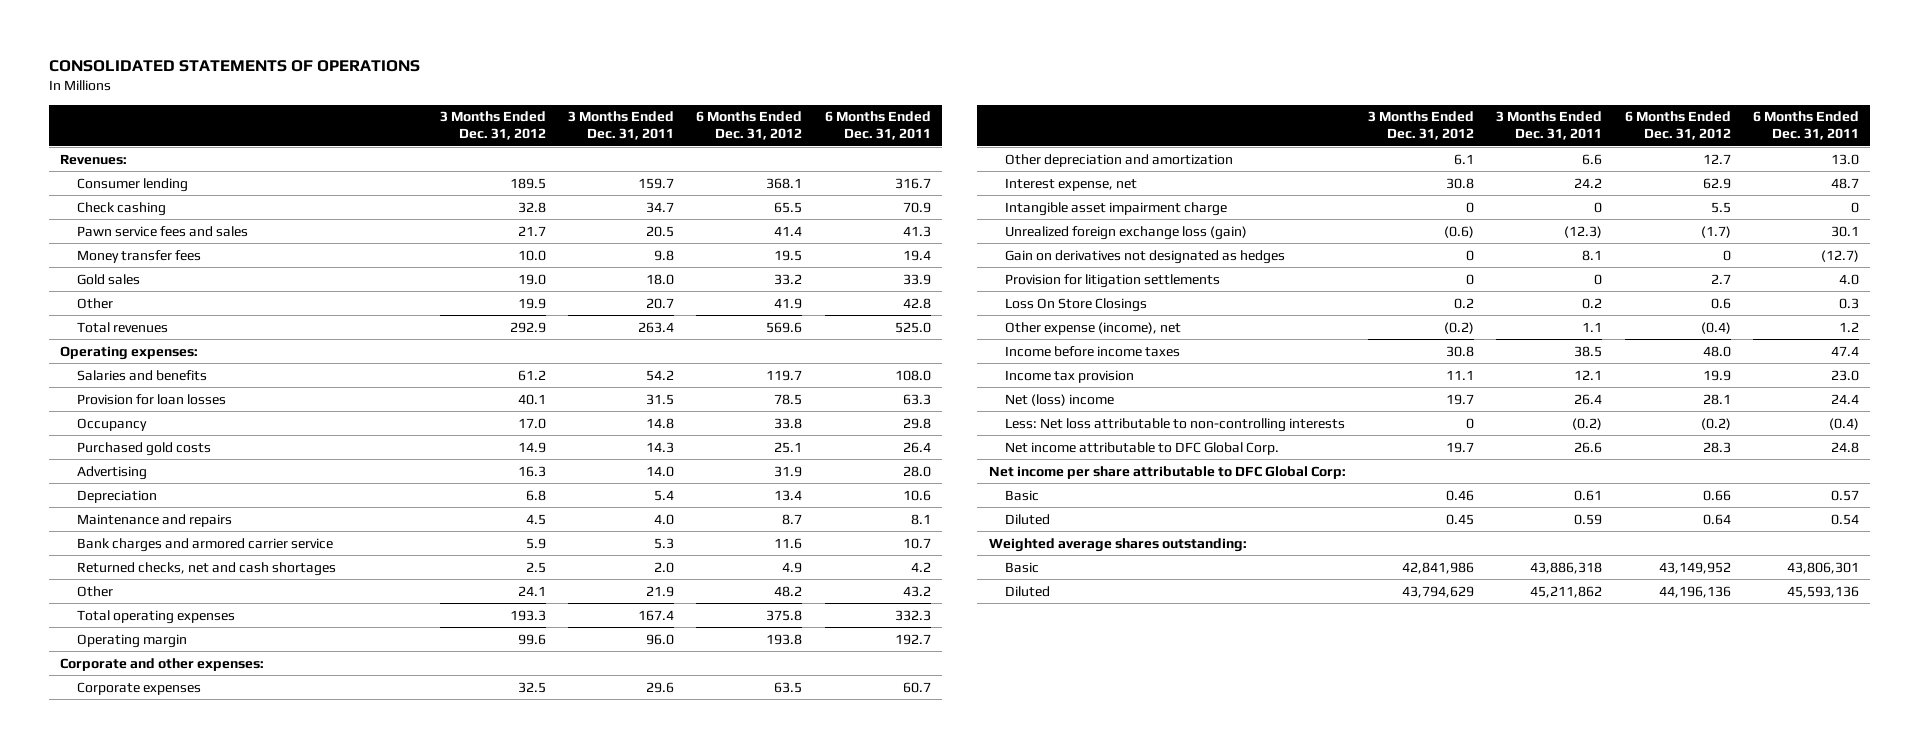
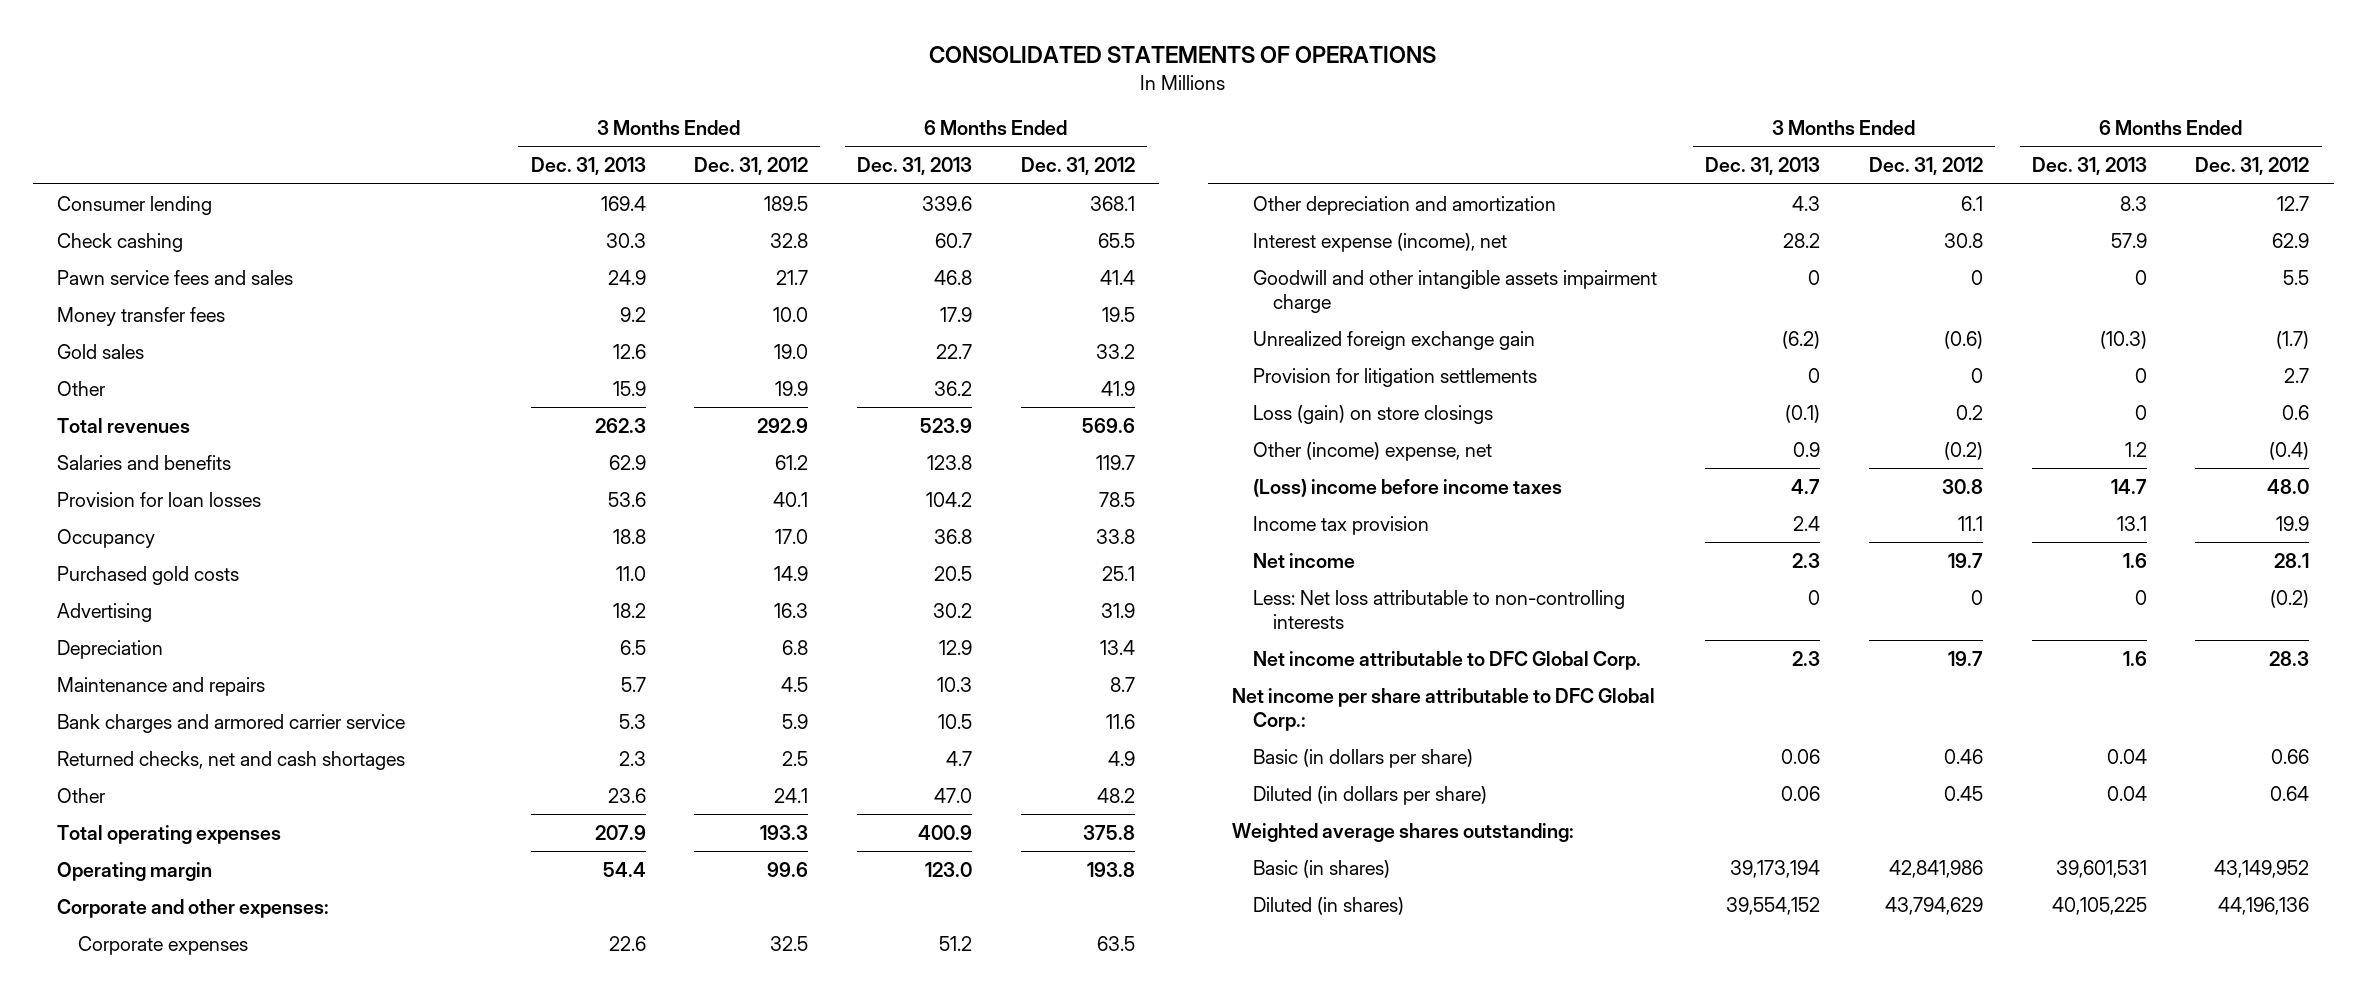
- | 3 Months Ended Dec. 31, 2012 | 3 Months Ended Dec. 31, 2011 | 6 Months Ended Dec. 31, 2012 | 6 Months Ended Dec. 31, 2011
+ | 3 Months Ended Dec. 31, 2013 | 3 Months Ended Dec. 31, 2012 | 6 Months Ended Dec. 31, 2013 | 6 Months Ended Dec. 31, 2012
- Revenues:
- Operating expenses:
- Interest expense, net | 30.8 | 24.2 | 62.9 | 48.7
- Intangible asset impairment charge | 0 | 0 | 5.5 | 0
- Unrealized foreign exchange loss (gain) | (0.6) | (12.3) | (1.7) | 30.1
- Gain on derivatives not designated as hedges | 0 | 8.1 | 0 | (12.7)
+ Interest expense (income), net | 28.2 | 30.8 | 57.9 | 62.9
+ Goodwill and other intangible assets impairment charge | 0 | 0 | 0 | 5.5
+ Unrealized foreign exchange gain | (6.2) | (0.6) | (10.3) | (1.7)
- Loss On Store Closings | 0.2 | 0.2 | 0.6 | 0.3
- Other expense (income), net | (0.2) | 1.1 | (0.4) | 1.2
- Income before income taxes | 30.8 | 38.5 | 48.0 | 47.4
+ Loss (gain) on store closings | (0.1) | 0.2 | 0 | 0.6
+ Other (income) expense, net | 0.9 | (0.2) | 1.2 | (0.4)
+ (Loss) income before income taxes | 4.7 | 30.8 | 14.7 | 48.0
- Net (loss) income | 19.7 | 26.4 | 28.1 | 24.4
+ Net income | 2.3 | 19.7 | 1.6 | 28.1
- Net income per share attributable to DFC Global Corp:
- Basic | 0.46 | 0.61 | 0.66 | 0.57
- Diluted | 0.45 | 0.59 | 0.64 | 0.54
+ Net income per share attributable to DFC Global Corp.:
+ Basic (in dollars per share) | 0.06 | 0.46 | 0.04 | 0.66
+ Diluted (in dollars per share) | 0.06 | 0.45 | 0.04 | 0.64
- Basic | 42,841,986 | 43,886,318 | 43,149,952 | 43,806,301
- Diluted | 43,794,629 | 45,211,862 | 44,196,136 | 45,593,136
+ Basic (in shares) | 39,173,194 | 42,841,986 | 39,601,531 | 43,149,952
+ Diluted (in shares) | 39,554,152 | 43,794,629 | 40,105,225 | 44,196,136

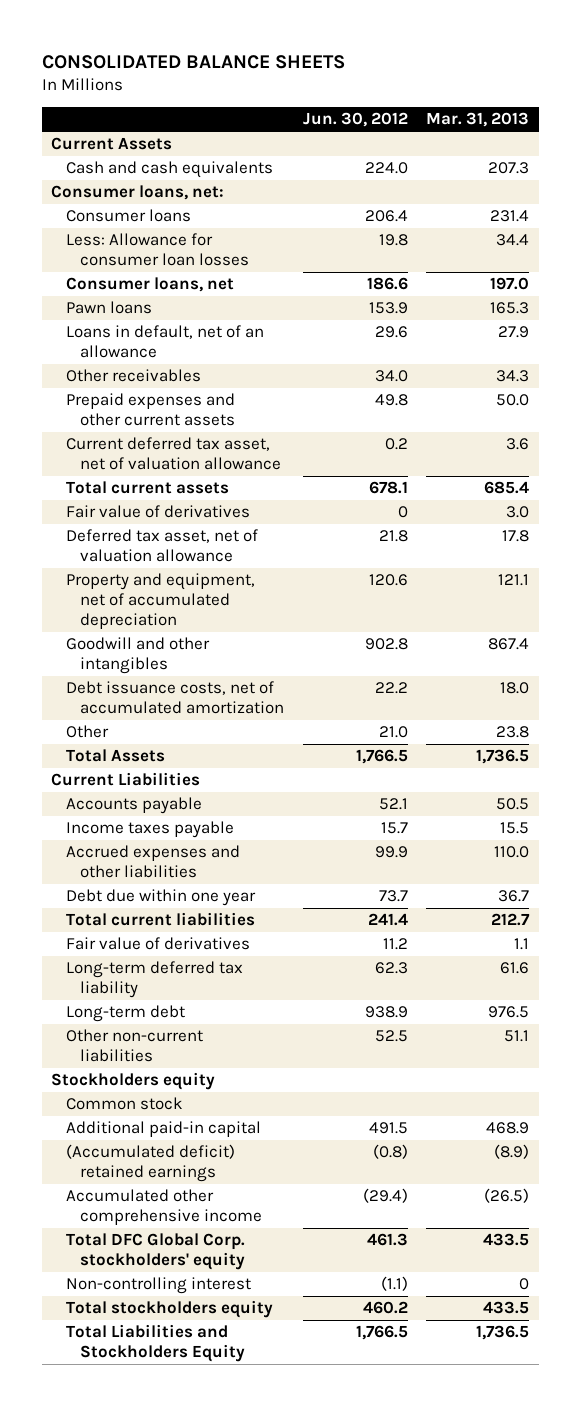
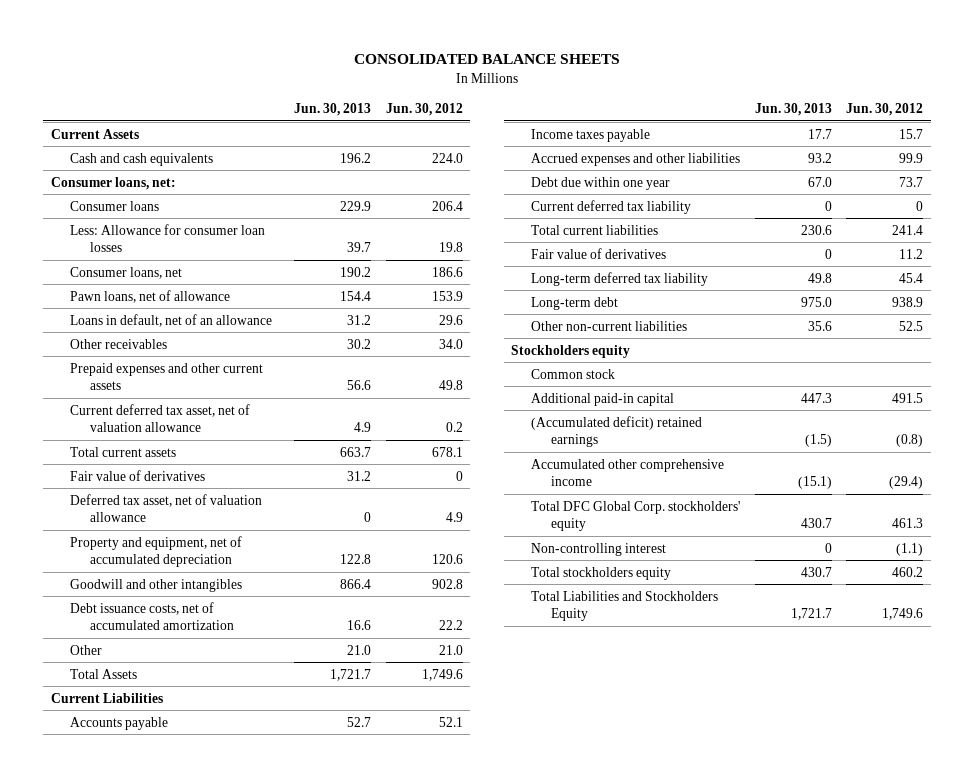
- | Jun. 30, 2012 | Mar. 31, 2013
+ | Jun. 30, 2013 | Jun. 30, 2012
- Pawn loans | 153.9 | 165.3
+ Pawn loans, net of allowance | 154.4 | 153.9
- Deferred tax asset, net of valuation allowance | 21.8 | 17.8
+ Deferred tax asset, net of valuation allowance | 0 | 4.9
- Total Assets | 1,766.5 | 1,736.5
+ Total Assets | 1,721.7 | 1,749.6
+ Current deferred tax liability | 0 | 0
- Long-term deferred tax liability | 62.3 | 61.6
+ Long-term deferred tax liability | 49.8 | 45.4
- Total Liabilities and Stockholders Equity | 1,766.5 | 1,736.5
+ Total Liabilities and Stockholders Equity | 1,721.7 | 1,749.6

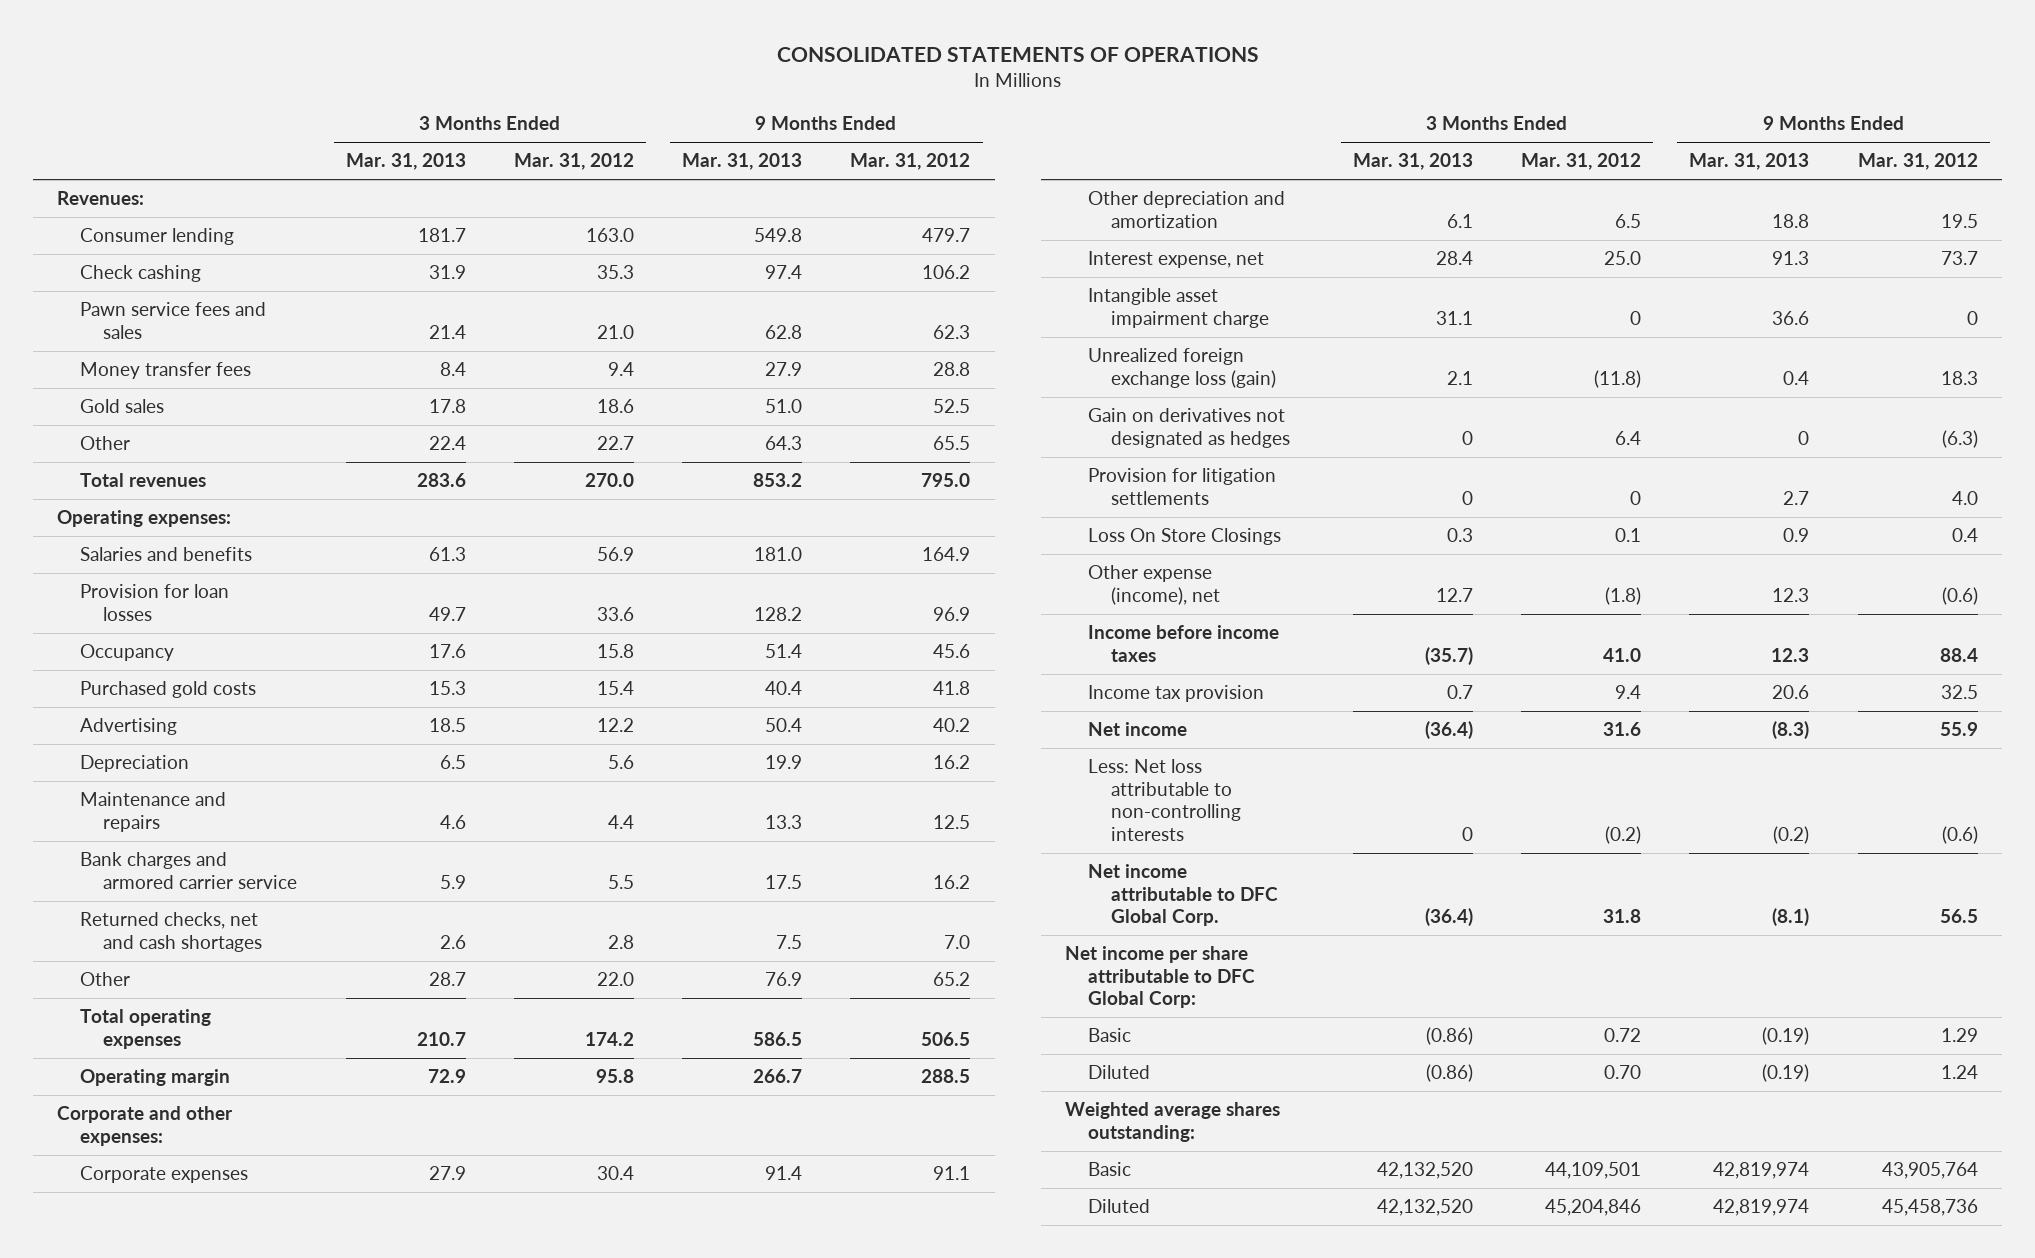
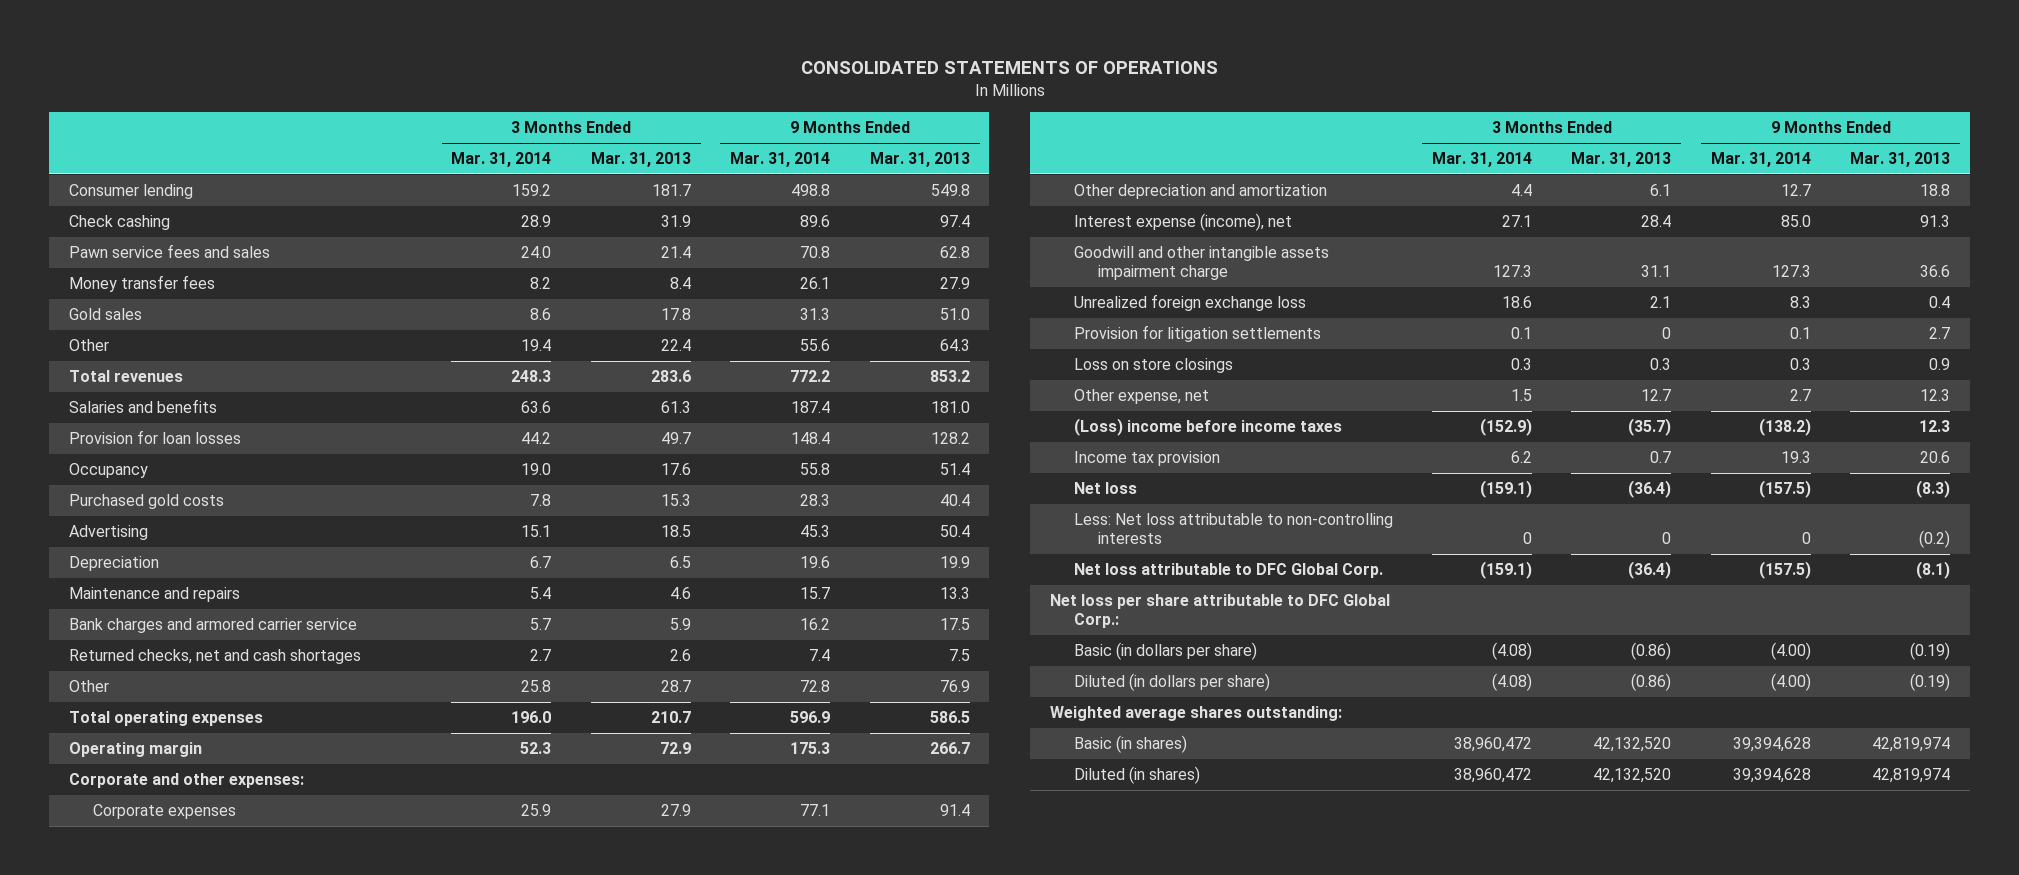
- | 3 Months Ended Mar. 31, 2013 | 3 Months Ended Mar. 31, 2012 | 9 Months Ended Mar. 31, 2013 | 9 Months Ended Mar. 31, 2012
+ | 3 Months Ended Mar. 31, 2014 | 3 Months Ended Mar. 31, 2013 | 9 Months Ended Mar. 31, 2014 | 9 Months Ended Mar. 31, 2013
- Revenues:
- Operating expenses:
- Interest expense, net | 28.4 | 25.0 | 91.3 | 73.7
- Intangible asset impairment charge | 31.1 | 0 | 36.6 | 0
- Unrealized foreign exchange loss (gain) | 2.1 | (11.8) | 0.4 | 18.3
- Gain on derivatives not designated as hedges | 0 | 6.4 | 0 | (6.3)
+ Interest expense (income), net | 27.1 | 28.4 | 85.0 | 91.3
+ Goodwill and other intangible assets impairment charge | 127.3 | 31.1 | 127.3 | 36.6
+ Unrealized foreign exchange loss | 18.6 | 2.1 | 8.3 | 0.4
- Loss On Store Closings | 0.3 | 0.1 | 0.9 | 0.4
- Other expense (income), net | 12.7 | (1.8) | 12.3 | (0.6)
- Income before income taxes | (35.7) | 41.0 | 12.3 | 88.4
+ Loss on store closings | 0.3 | 0.3 | 0.3 | 0.9
+ Other expense, net | 1.5 | 12.7 | 2.7 | 12.3
+ (Loss) income before income taxes | (152.9) | (35.7) | (138.2) | 12.3
- Net income | (36.4) | 31.6 | (8.3) | 55.9
+ Net loss | (159.1) | (36.4) | (157.5) | (8.3)
- Net income attributable to DFC Global Corp. | (36.4) | 31.8 | (8.1) | 56.5
- Net income per share attributable to DFC Global Corp:
- Basic | (0.86) | 0.72 | (0.19) | 1.29
- Diluted | (0.86) | 0.70 | (0.19) | 1.24
+ Net loss attributable to DFC Global Corp. | (159.1) | (36.4) | (157.5) | (8.1)
+ Net loss per share attributable to DFC Global Corp.:
+ Basic (in dollars per share) | (4.08) | (0.86) | (4.00) | (0.19)
+ Diluted (in dollars per share) | (4.08) | (0.86) | (4.00) | (0.19)
- Basic | 42,132,520 | 44,109,501 | 42,819,974 | 43,905,764
- Diluted | 42,132,520 | 45,204,846 | 42,819,974 | 45,458,736
+ Basic (in shares) | 38,960,472 | 42,132,520 | 39,394,628 | 42,819,974
+ Diluted (in shares) | 38,960,472 | 42,132,520 | 39,394,628 | 42,819,974

